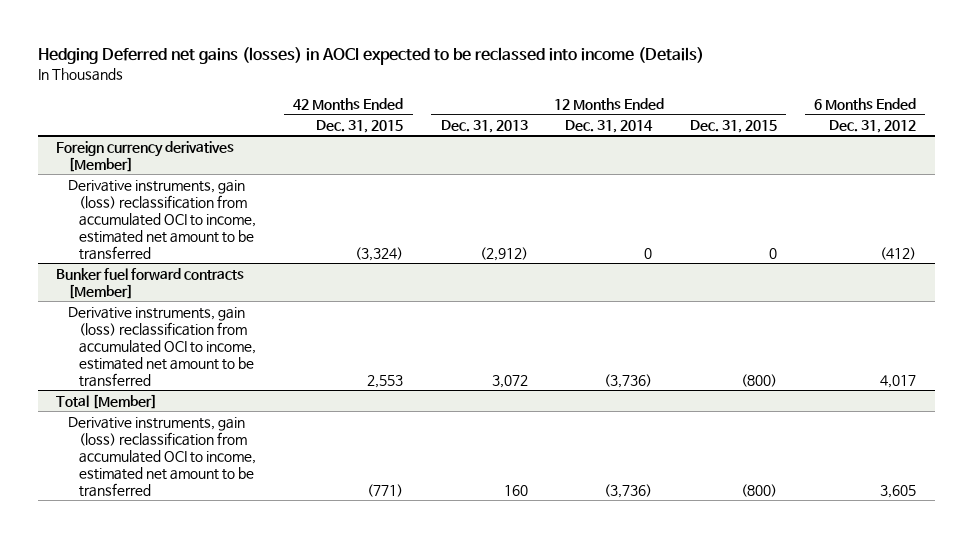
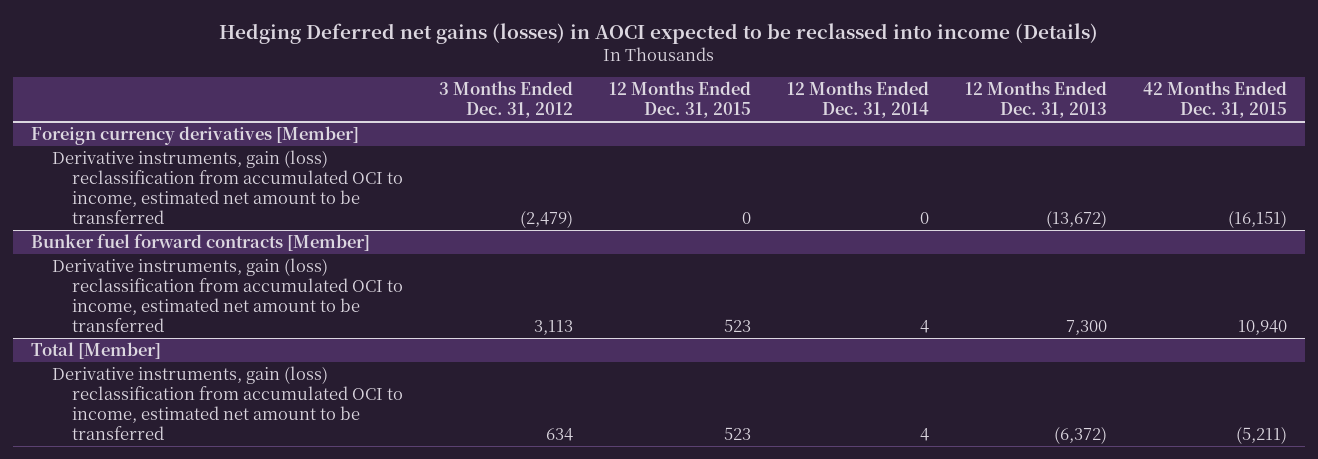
- | 42 Months Ended Dec. 31, 2015 | 12 Months Ended Dec. 31, 2013 | 12 Months Ended Dec. 31, 2014 | 12 Months Ended Dec. 31, 2015 | 6 Months Ended Dec. 31, 2012
+ | 3 Months Ended Dec. 31, 2012 | 12 Months Ended Dec. 31, 2015 | 12 Months Ended Dec. 31, 2014 | 12 Months Ended Dec. 31, 2013 | 42 Months Ended Dec. 31, 2015
@ Foreign currency derivatives [Member]
- Derivative instruments, gain (loss) reclassification from accumulated OCI to income, estimated net amount to be transferred | (3,324) | (2,912) | 0 | 0 | (412)
+ Derivative instruments, gain (loss) reclassification from accumulated OCI to income, estimated net amount to be transferred | (2,479) | 0 | 0 | (13,672) | (16,151)
@ Bunker fuel forward contracts [Member]
- Derivative instruments, gain (loss) reclassification from accumulated OCI to income, estimated net amount to be transferred | 2,553 | 3,072 | (3,736) | (800) | 4,017
+ Derivative instruments, gain (loss) reclassification from accumulated OCI to income, estimated net amount to be transferred | 3,113 | 523 | 4 | 7,300 | 10,940
@ Total [Member]
- Derivative instruments, gain (loss) reclassification from accumulated OCI to income, estimated net amount to be transferred | (771) | 160 | (3,736) | (800) | 3,605
+ Derivative instruments, gain (loss) reclassification from accumulated OCI to income, estimated net amount to be transferred | 634 | 523 | 4 | (6,372) | (5,211)

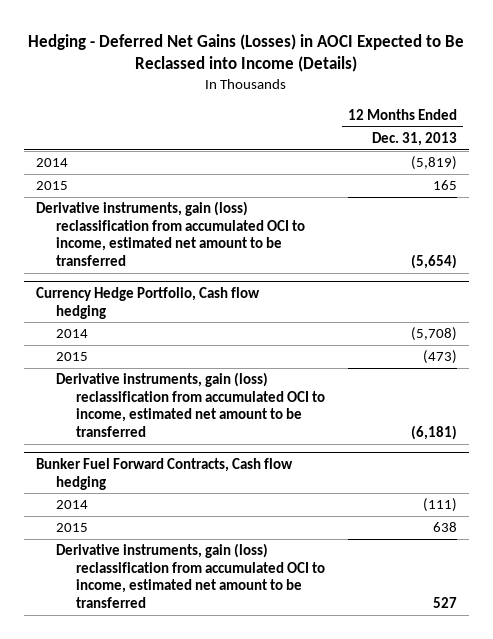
- Hedging Deferred net gains (losses) in AOCI expected to be reclassed into income (Details)
+ Hedging - Deferred Net Gains (Losses) in AOCI Expected to Be Reclassed into Income (Details)
- | 3 Months Ended Dec. 31, 2012 | 12 Months Ended Dec. 31, 2015 | 12 Months Ended Dec. 31, 2014 | 12 Months Ended Dec. 31, 2013 | 42 Months Ended Dec. 31, 2015
+ | 12 Months Ended Dec. 31, 2013
- Foreign currency derivatives [Member]
- Derivative instruments, gain (loss) reclassification from accumulated OCI to income, estimated net amount to be transferred | (2,479) | 0 | 0 | (13,672) | (16,151)
- Bunker fuel forward contracts [Member]
- Derivative instruments, gain (loss) reclassification from accumulated OCI to income, estimated net amount to be transferred | 3,113 | 523 | 4 | 7,300 | 10,940
- Total [Member]
- Derivative instruments, gain (loss) reclassification from accumulated OCI to income, estimated net amount to be transferred | 634 | 523 | 4 | (6,372) | (5,211)
+ 2014 | (5,819)
+ 2015 | 165
+ Derivative instruments, gain (loss) reclassification from accumulated OCI to income, estimated net amount to be transferred | (5,654)
+ Currency Hedge Portfolio, Cash flow hedging
+ 2014 | (5,708)
+ 2015 | (473)
+ Derivative instruments, gain (loss) reclassification from accumulated OCI to income, estimated net amount to be transferred | (6,181)
+ Bunker Fuel Forward Contracts, Cash flow hedging
+ 2014 | (111)
+ 2015 | 638
+ Derivative instruments, gain (loss) reclassification from accumulated OCI to income, estimated net amount to be transferred | 527

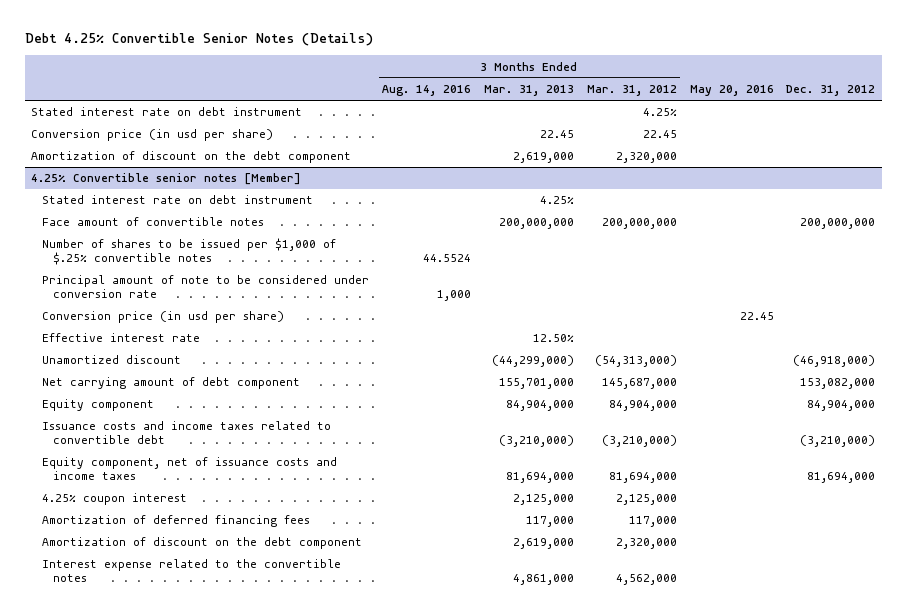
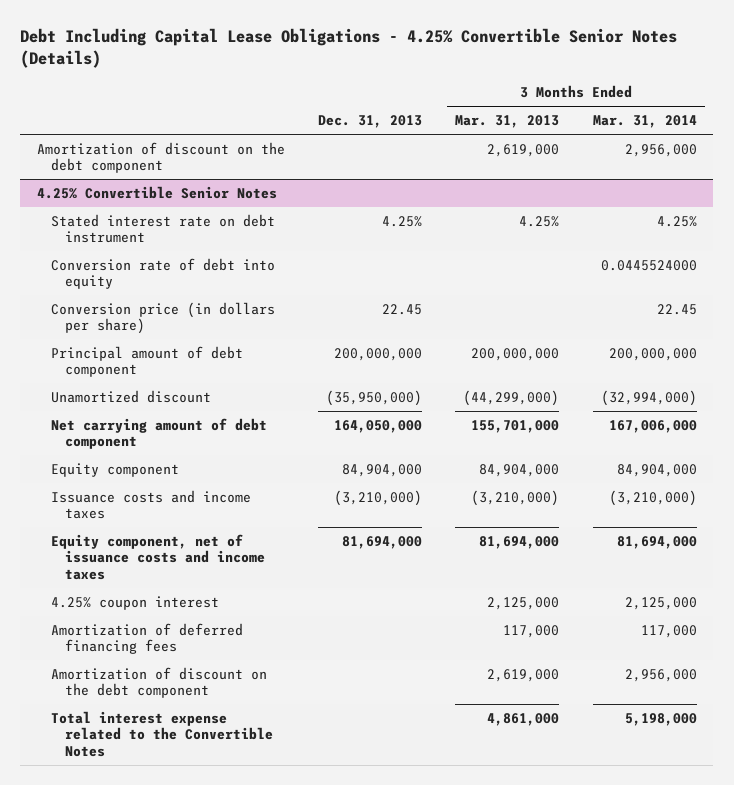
- Debt 4.25% Convertible Senior Notes (Details)
+ Debt Including Capital Lease Obligations - 4.25% Convertible Senior Notes (Details)
- | 3 Months Ended Aug. 14, 2016 | 3 Months Ended Mar. 31, 2013 | 3 Months Ended Mar. 31, 2012 | May 20, 2016 | Dec. 31, 2012
+ | Dec. 31, 2013 | 3 Months Ended Mar. 31, 2013 | 3 Months Ended Mar. 31, 2014
- Stated interest rate on debt instrument | | | 4.25% | |
- Conversion price (in usd per share) | | 22.45 | 22.45 | |
- 4.25% Convertible senior notes [Member]
+ 4.25% Convertible Senior Notes
- Face amount of convertible notes | | 200,000,000 | 200,000,000 | | 200,000,000
- Number of shares to be issued per $1,000 of $.25% convertible notes | 44.5524 | | | |
- Principal amount of note to be considered under conversion rate | 1,000 | | | |
- Conversion price (in usd per share) | | | | 22.45 |
- Effective interest rate | | 12.50% | | |
+ Conversion rate of debt into equity | | | 0.0445524000
+ Conversion price (in dollars per share) | 22.45 | | 22.45
+ Principal amount of debt component | 200,000,000 | 200,000,000 | 200,000,000
- Issuance costs and income taxes related to convertible debt | | (3,210,000) | (3,210,000) | | (3,210,000)
+ Issuance costs and income taxes | (3,210,000) | (3,210,000) | (3,210,000)
- Interest expense related to the convertible notes | | 4,861,000 | 4,562,000 | |
+ Total interest expense related to the Convertible Notes | | 4,861,000 | 5,198,000

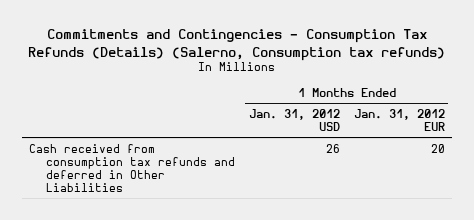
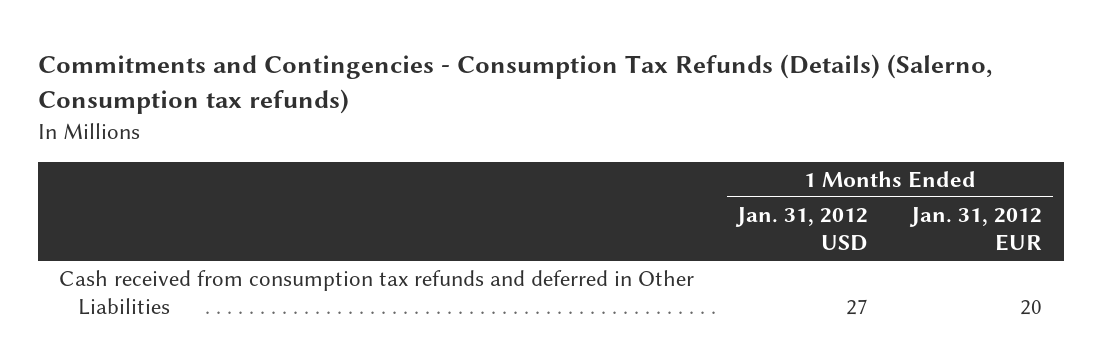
- Cash received from consumption tax refunds and deferred in Other Liabilities | 26 | 20
+ Cash received from consumption tax refunds and deferred in Other Liabilities | 27 | 20

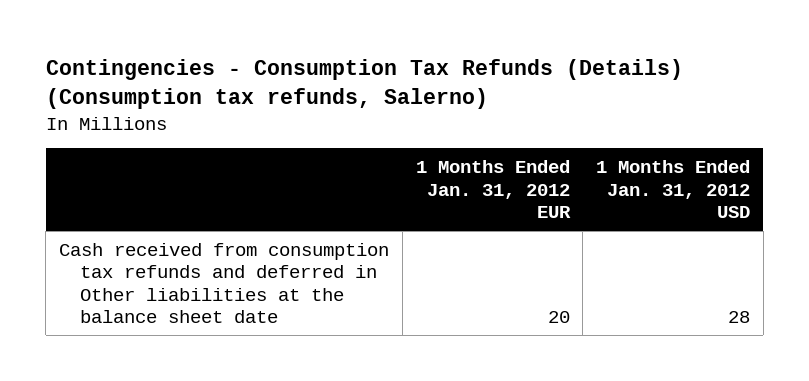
- Commitments and Contingencies - Consumption Tax Refunds (Details) (Salerno, Consumption tax refunds)
+ Contingencies - Consumption Tax Refunds (Details) (Consumption tax refunds, Salerno)
- | 1 Months Ended Jan. 31, 2012 USD | 1 Months Ended Jan. 31, 2012 EUR
+ | 1 Months Ended Jan. 31, 2012 EUR | 1 Months Ended Jan. 31, 2012 USD
- Cash received from consumption tax refunds and deferred in Other Liabilities | 27 | 20
+ Cash received from consumption tax refunds and deferred in Other liabilities at the balance sheet date | 20 | 28

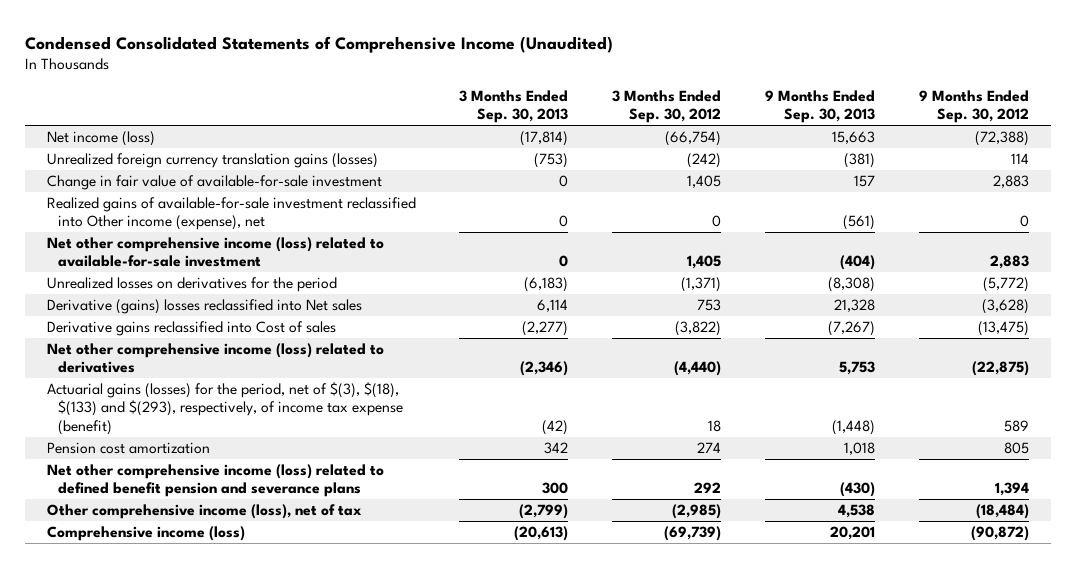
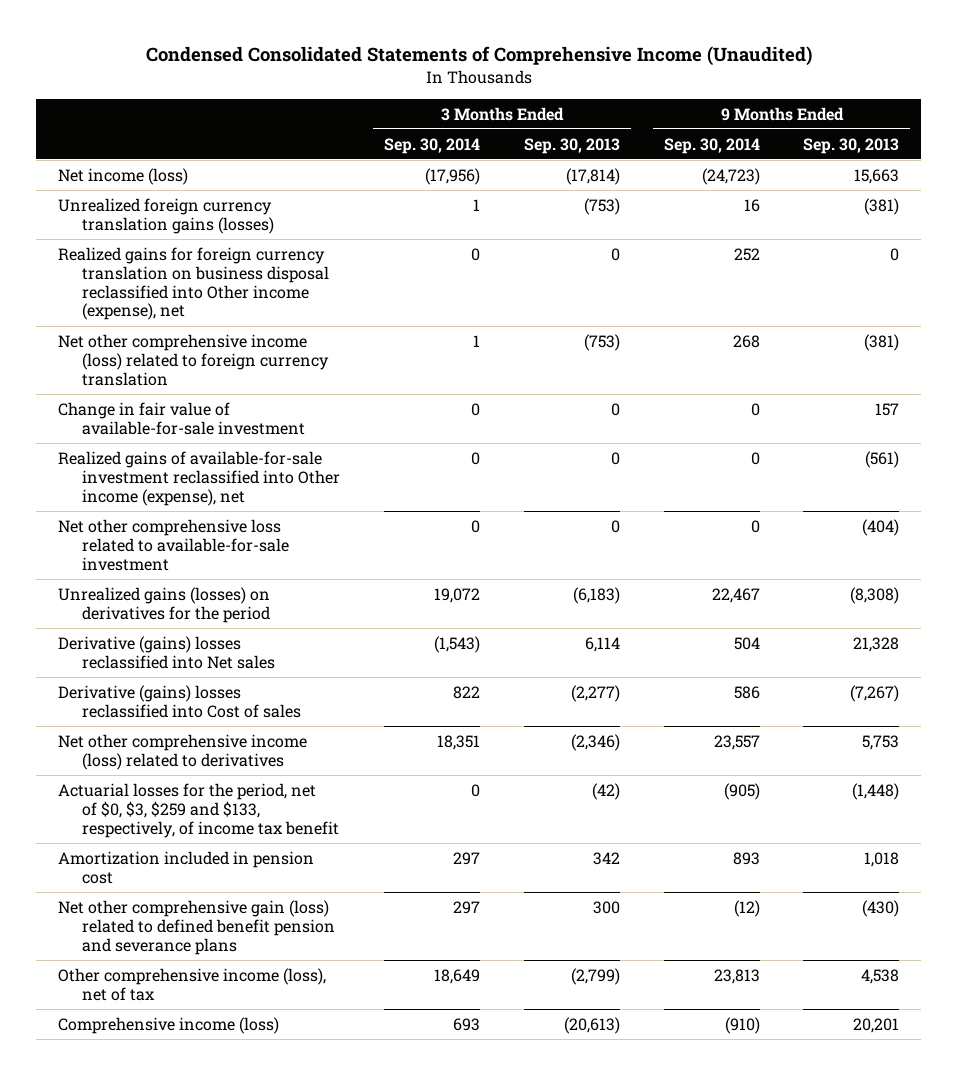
- | 3 Months Ended Sep. 30, 2013 | 3 Months Ended Sep. 30, 2012 | 9 Months Ended Sep. 30, 2013 | 9 Months Ended Sep. 30, 2012
+ | 3 Months Ended Sep. 30, 2014 | 3 Months Ended Sep. 30, 2013 | 9 Months Ended Sep. 30, 2014 | 9 Months Ended Sep. 30, 2013
+ Realized gains for foreign currency translation on business disposal reclassified into Other income (expense), net | 0 | 0 | 252 | 0
+ Net other comprehensive income (loss) related to foreign currency translation | 1 | (753) | 268 | (381)
- Net other comprehensive income (loss) related to available-for-sale investment | 0 | 1,405 | (404) | 2,883
- Unrealized losses on derivatives for the period | (6,183) | (1,371) | (8,308) | (5,772)
+ Net other comprehensive loss related to available-for-sale investment | 0 | 0 | 0 | (404)
+ Unrealized gains (losses) on derivatives for the period | 19,072 | (6,183) | 22,467 | (8,308)
- Derivative gains reclassified into Cost of sales | (2,277) | (3,822) | (7,267) | (13,475)
+ Derivative (gains) losses reclassified into Cost of sales | 822 | (2,277) | 586 | (7,267)
- Actuarial gains (losses) for the period, net of $(3), $(18), $(133) and $(293), respectively, of income tax expense (benefit) | (42) | 18 | (1,448) | 589
- Pension cost amortization | 342 | 274 | 1,018 | 805
- Net other comprehensive income (loss) related to defined benefit pension and severance plans | 300 | 292 | (430) | 1,394
+ Actuarial losses for the period, net of $0, $3, $259 and $133, respectively, of income tax benefit | 0 | (42) | (905) | (1,448)
+ Amortization included in pension cost | 297 | 342 | 893 | 1,018
+ Net other comprehensive gain (loss) related to defined benefit pension and severance plans | 297 | 300 | (12) | (430)

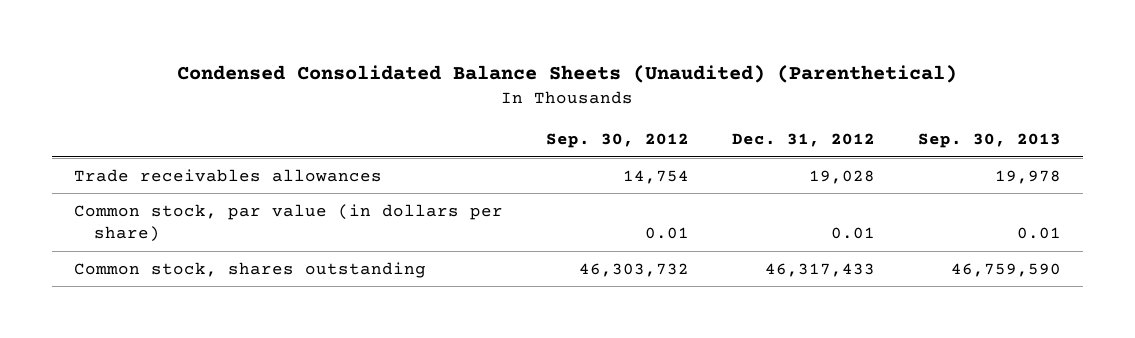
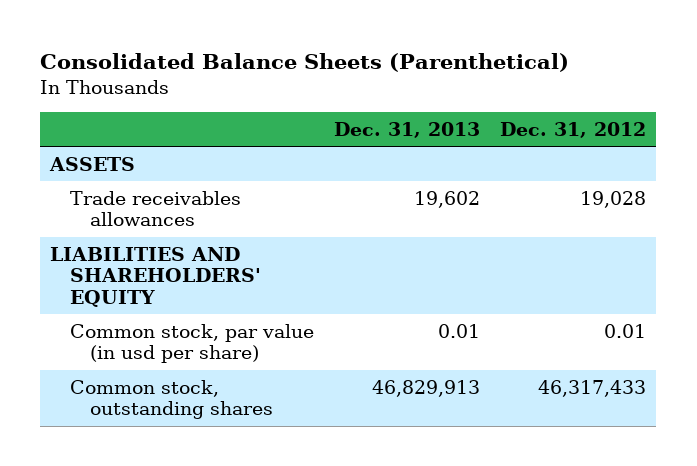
- Condensed Consolidated Balance Sheets (Unaudited) (Parenthetical)
+ Consolidated Balance Sheets (Parenthetical)
- | Sep. 30, 2012 | Dec. 31, 2012 | Sep. 30, 2013
+ | Dec. 31, 2013 | Dec. 31, 2012
+ ASSETS
- Common stock, par value (in dollars per share) | 0.01 | 0.01 | 0.01
- Common stock, shares outstanding | 46,303,732 | 46,317,433 | 46,759,590
+ LIABILITIES AND SHAREHOLDERS' EQUITY
+ Common stock, par value (in usd per share) | 0.01 | 0.01
+ Common stock, outstanding shares | 46,829,913 | 46,317,433

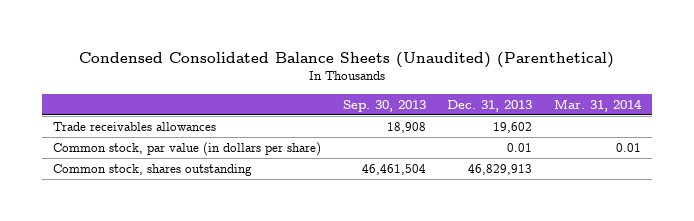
- Consolidated Balance Sheets (Parenthetical)
+ Condensed Consolidated Balance Sheets (Unaudited) (Parenthetical)
- | Dec. 31, 2013 | Dec. 31, 2012
+ | Sep. 30, 2013 | Dec. 31, 2013 | Mar. 31, 2014
- ASSETS
- LIABILITIES AND SHAREHOLDERS' EQUITY
- Common stock, par value (in usd per share) | 0.01 | 0.01
- Common stock, outstanding shares | 46,829,913 | 46,317,433
+ Common stock, par value (in dollars per share) | | 0.01 | 0.01
+ Common stock, shares outstanding | 46,461,504 | 46,829,913 |

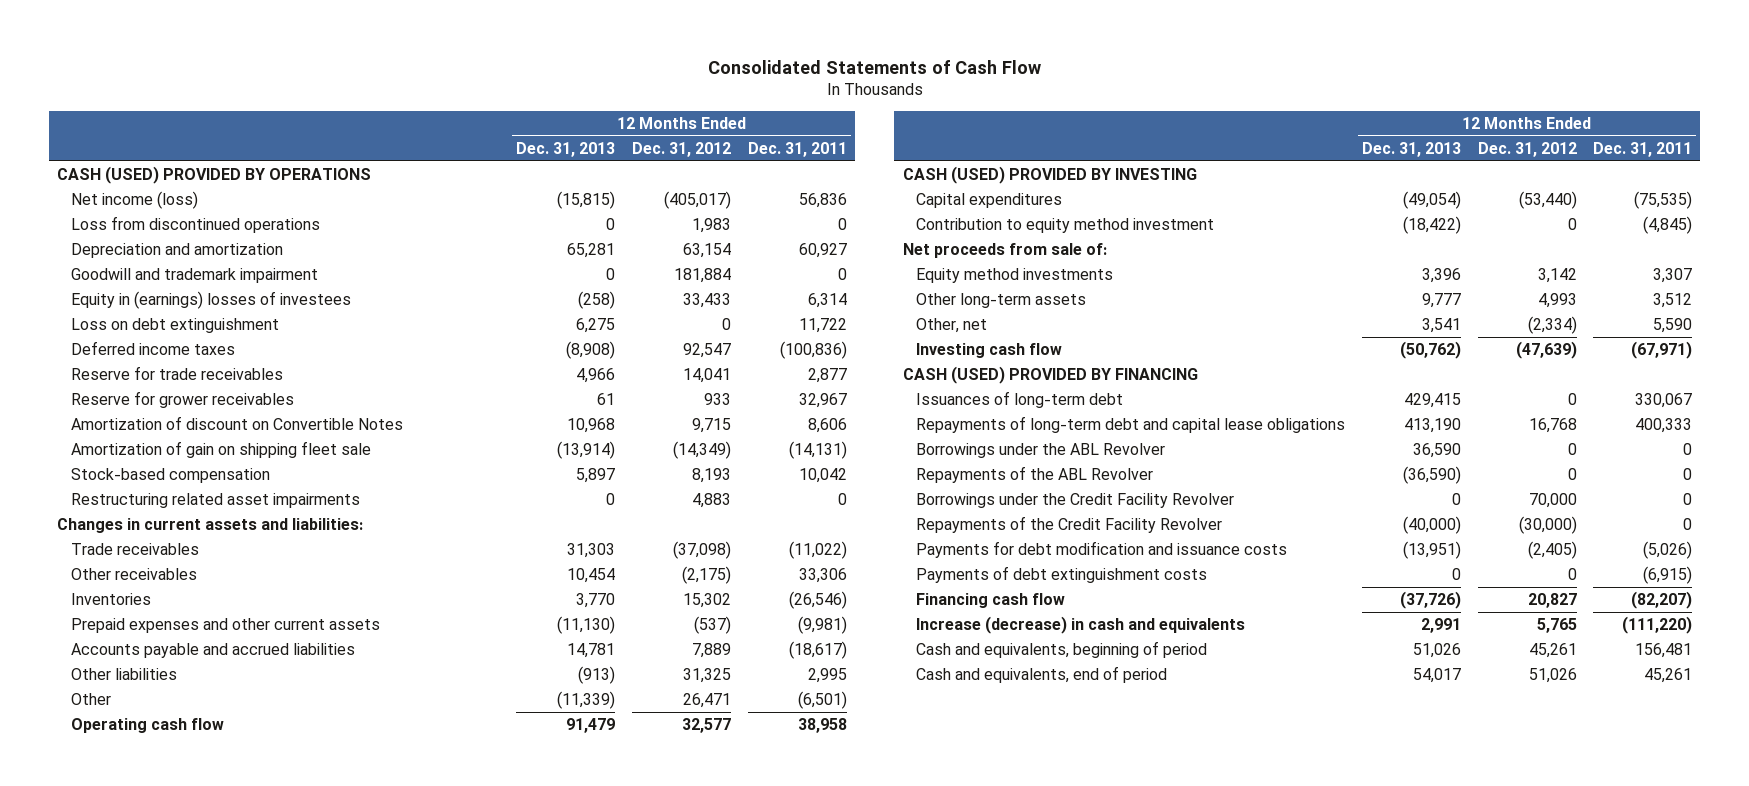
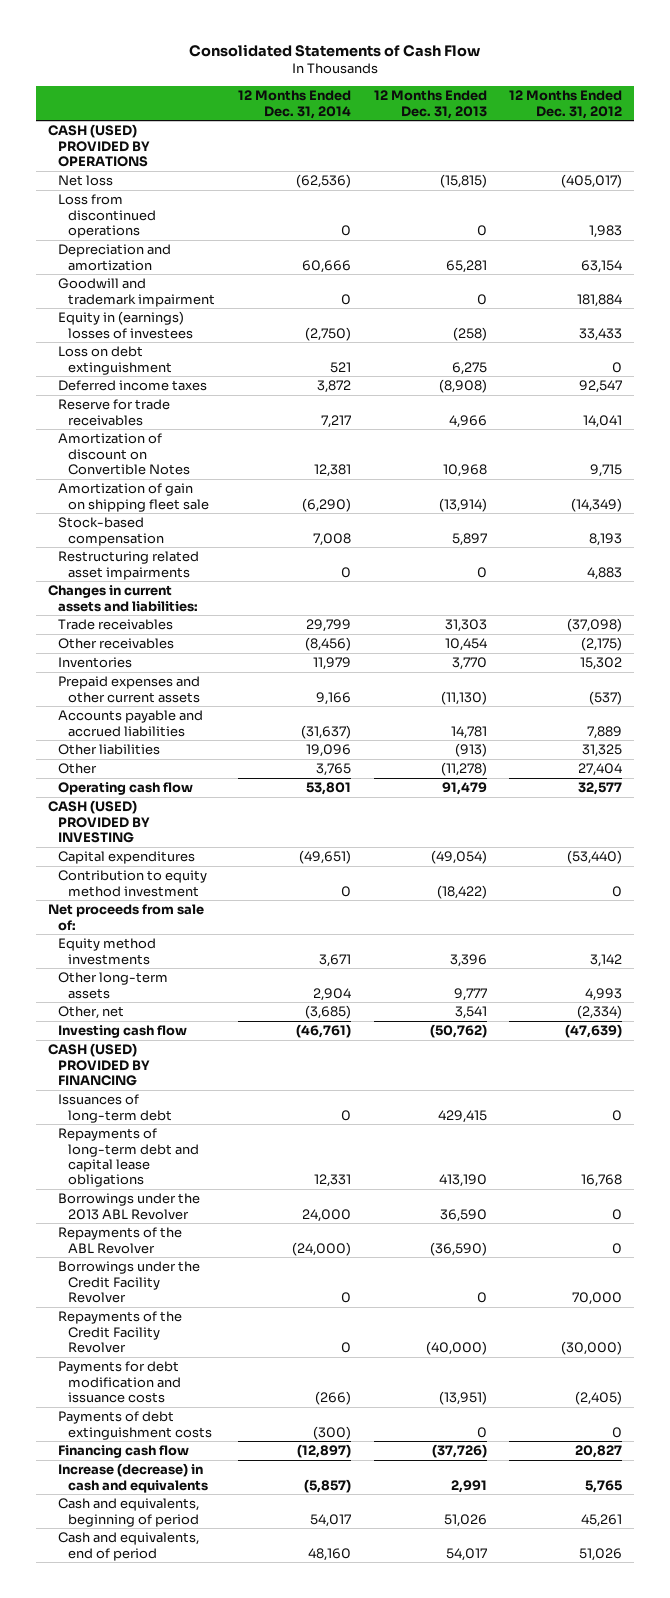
- | 12 Months Ended Dec. 31, 2013 | 12 Months Ended Dec. 31, 2012 | 12 Months Ended Dec. 31, 2011
+ | 12 Months Ended Dec. 31, 2014 | 12 Months Ended Dec. 31, 2013 | 12 Months Ended Dec. 31, 2012
- Net income (loss) | (15,815) | (405,017) | 56,836
+ Net loss | (62,536) | (15,815) | (405,017)
- Reserve for grower receivables | 61 | 933 | 32,967
- Other | (11,339) | 26,471 | (6,501)
+ Other | 3,765 | (11,278) | 27,404
- Borrowings under the ABL Revolver | 36,590 | 0 | 0
+ Borrowings under the 2013 ABL Revolver | 24,000 | 36,590 | 0

